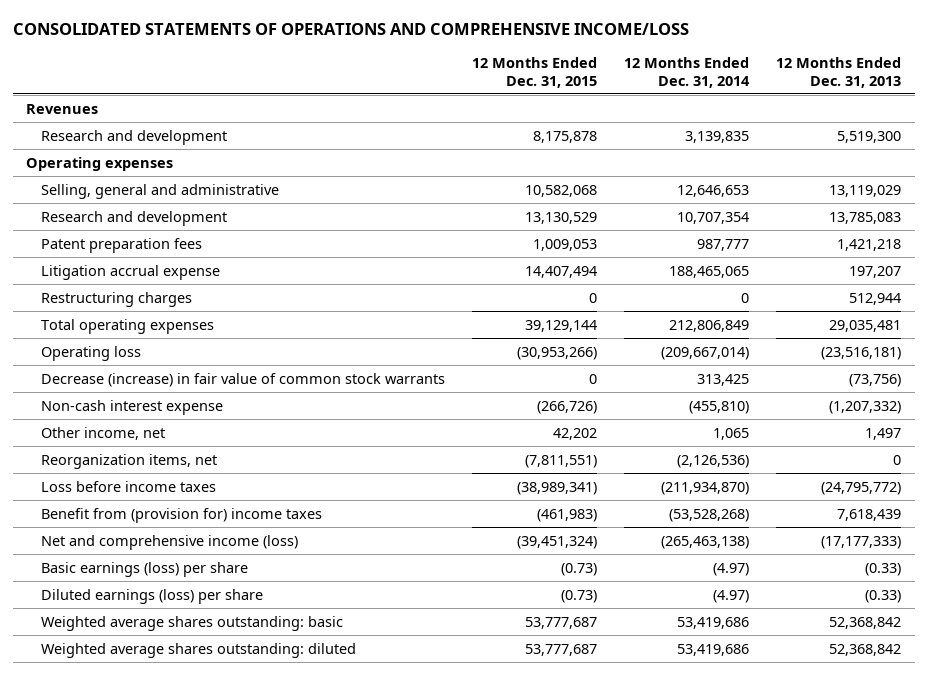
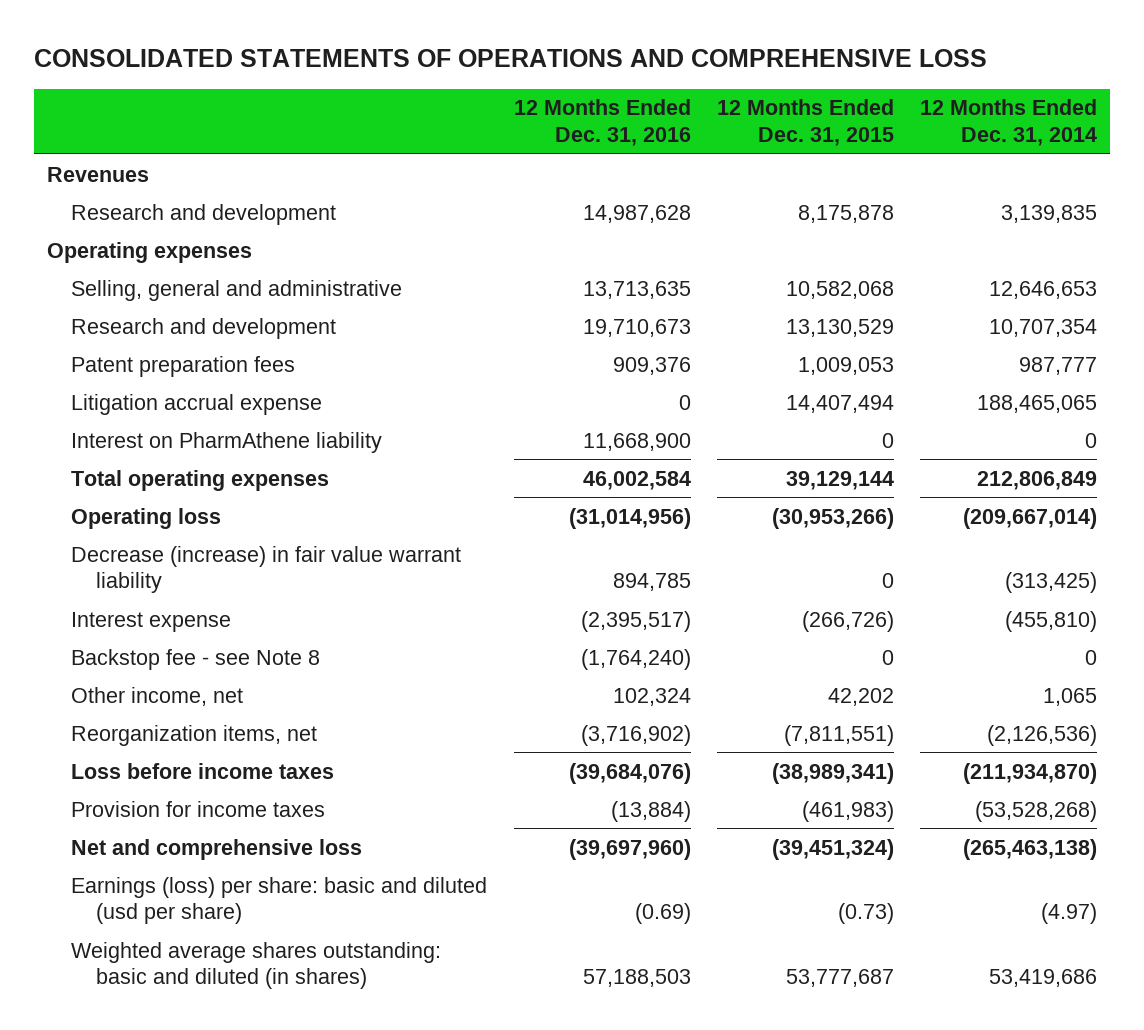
- CONSOLIDATED STATEMENTS OF OPERATIONS AND COMPREHENSIVE INCOME/LOSS
+ CONSOLIDATED STATEMENTS OF OPERATIONS AND COMPREHENSIVE LOSS
- | 12 Months Ended Dec. 31, 2015 | 12 Months Ended Dec. 31, 2014 | 12 Months Ended Dec. 31, 2013
+ | 12 Months Ended Dec. 31, 2016 | 12 Months Ended Dec. 31, 2015 | 12 Months Ended Dec. 31, 2014
- Restructuring charges | 0 | 0 | 512,944
+ Interest on PharmAthene liability | 11,668,900 | 0 | 0
- Decrease (increase) in fair value of common stock warrants | 0 | 313,425 | (73,756)
- Non-cash interest expense | (266,726) | (455,810) | (1,207,332)
+ Decrease (increase) in fair value warrant liability | 894,785 | 0 | (313,425)
+ Interest expense | (2,395,517) | (266,726) | (455,810)
+ Backstop fee - see Note 8 | (1,764,240) | 0 | 0
- Benefit from (provision for) income taxes | (461,983) | (53,528,268) | 7,618,439
- Net and comprehensive income (loss) | (39,451,324) | (265,463,138) | (17,177,333)
- Basic earnings (loss) per share | (0.73) | (4.97) | (0.33)
- Diluted earnings (loss) per share | (0.73) | (4.97) | (0.33)
- Weighted average shares outstanding: basic | 53,777,687 | 53,419,686 | 52,368,842
- Weighted average shares outstanding: diluted | 53,777,687 | 53,419,686 | 52,368,842
+ Provision for income taxes | (13,884) | (461,983) | (53,528,268)
+ Net and comprehensive loss | (39,697,960) | (39,451,324) | (265,463,138)
+ Earnings (loss) per share: basic and diluted (usd per share) | (0.69) | (0.73) | (4.97)
+ Weighted average shares outstanding: basic and diluted (in shares) | 57,188,503 | 53,777,687 | 53,419,686

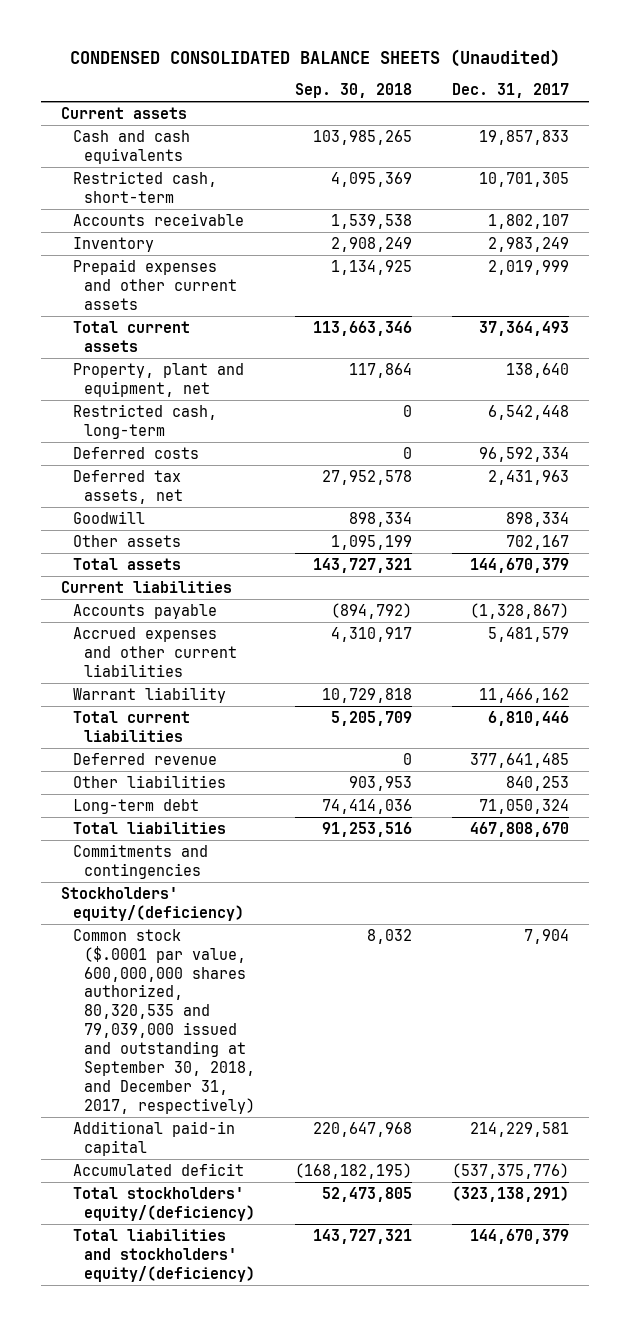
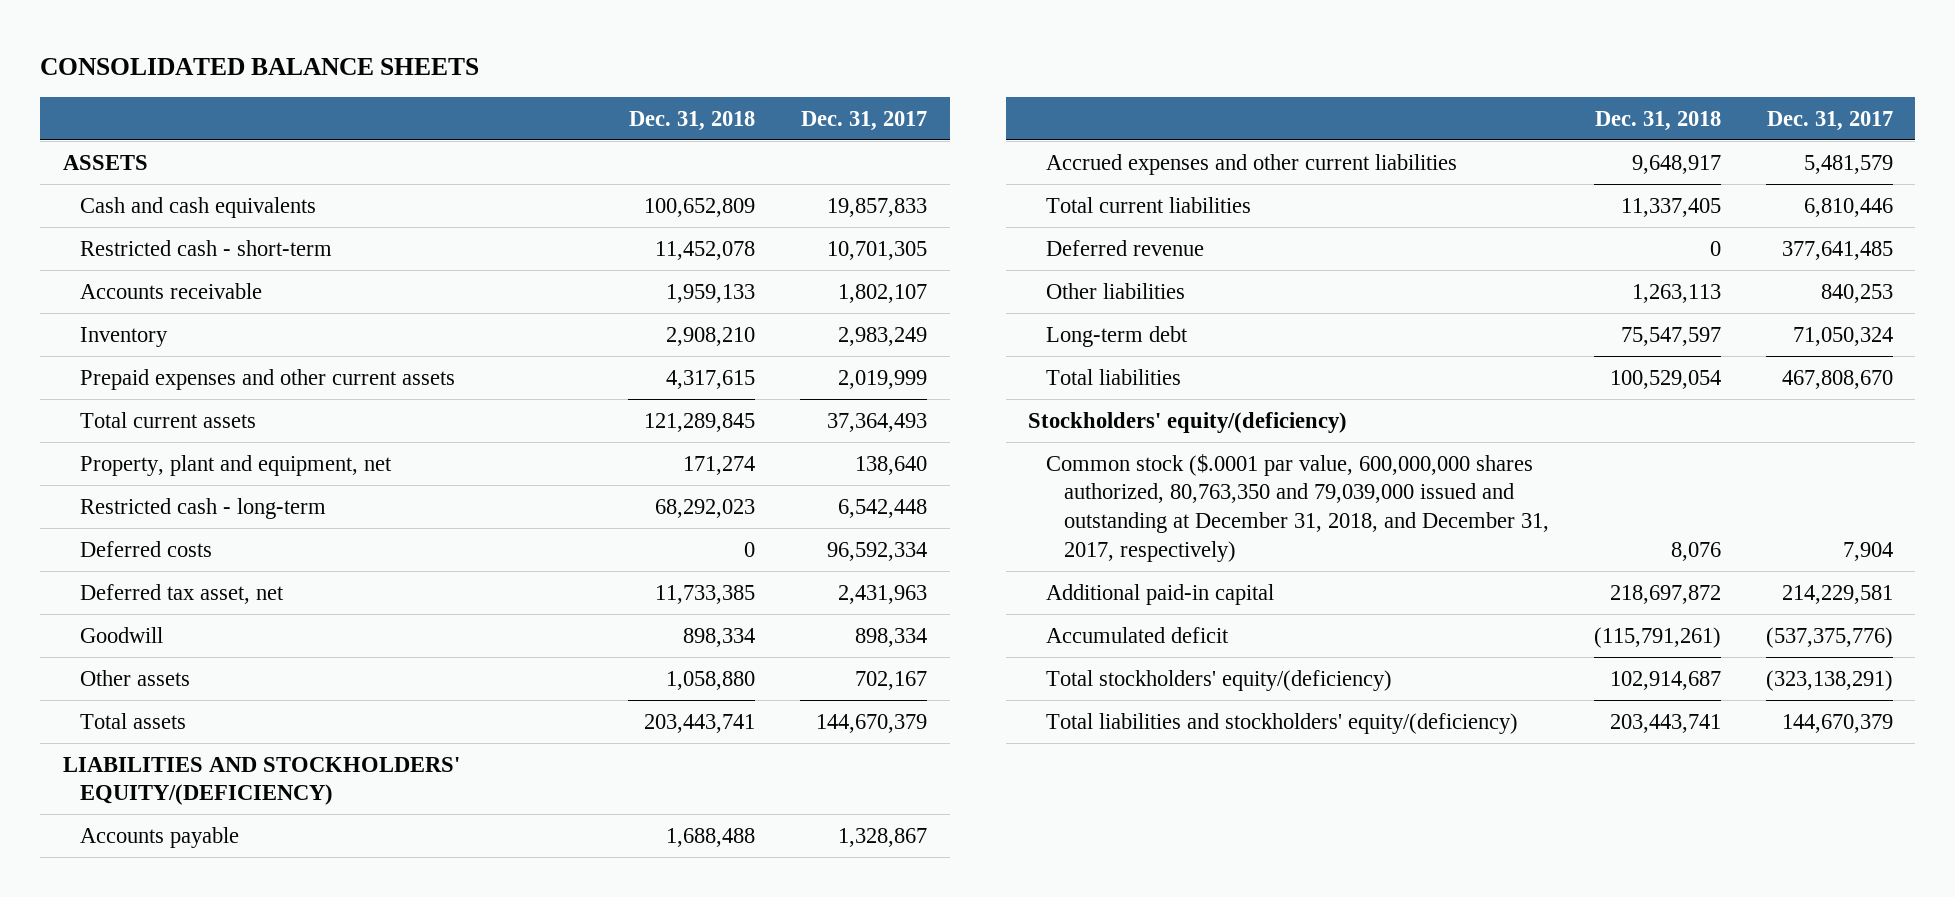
- CONDENSED CONSOLIDATED BALANCE SHEETS (Unaudited)
+ CONSOLIDATED BALANCE SHEETS
- | Sep. 30, 2018 | Dec. 31, 2017
+ | Dec. 31, 2018 | Dec. 31, 2017
- Current assets
+ ASSETS
- Restricted cash, short-term | 4,095,369 | 10,701,305
+ Restricted cash - short-term | 11,452,078 | 10,701,305
- Restricted cash, long-term | 0 | 6,542,448
+ Restricted cash - long-term | 68,292,023 | 6,542,448
- Deferred tax assets, net | 27,952,578 | 2,431,963
+ Deferred tax asset, net | 11,733,385 | 2,431,963
- Current liabilities
- Accounts payable | (894,792) | (1,328,867)
+ LIABILITIES AND STOCKHOLDERS' EQUITY/(DEFICIENCY)
+ Accounts payable | 1,688,488 | 1,328,867
- Warrant liability | 10,729,818 | 11,466,162
- Commitments and contingencies
- Common stock ($.0001 par value, 600,000,000 shares authorized, 80,320,535 and 79,039,000 issued and outstanding at September 30, 2018, and December 31, 2017, respectively) | 8,032 | 7,904
+ Common stock ($.0001 par value, 600,000,000 shares authorized, 80,763,350 and 79,039,000 issued and outstanding at December 31, 2018, and December 31, 2017, respectively) | 8,076 | 7,904

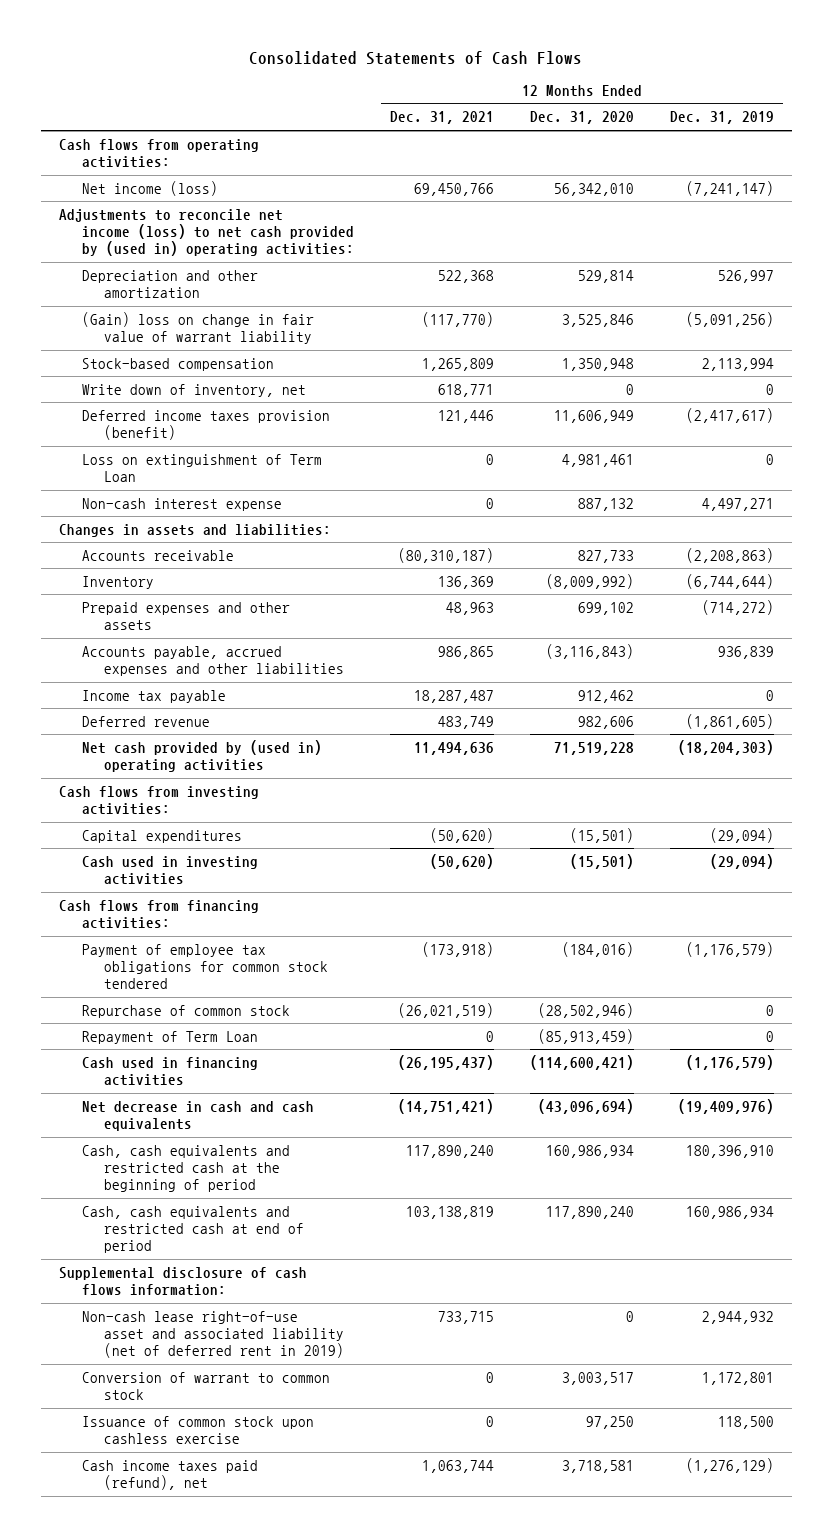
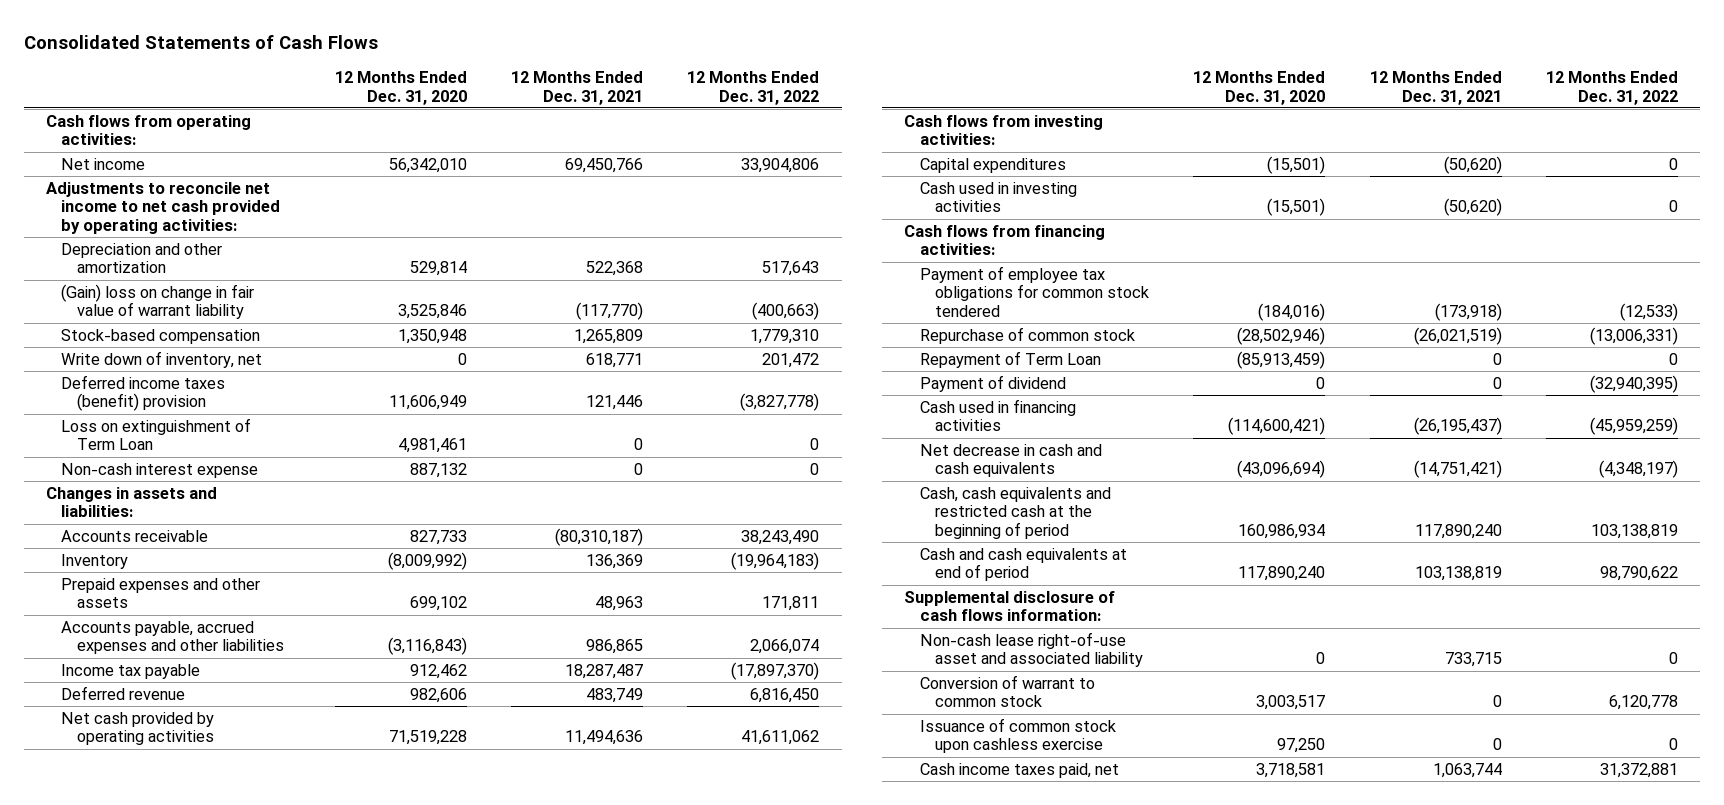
- | 12 Months Ended Dec. 31, 2021 | 12 Months Ended Dec. 31, 2020 | 12 Months Ended Dec. 31, 2019
+ | 12 Months Ended Dec. 31, 2020 | 12 Months Ended Dec. 31, 2021 | 12 Months Ended Dec. 31, 2022
- Net income (loss) | 69,450,766 | 56,342,010 | (7,241,147)
- Adjustments to reconcile net income (loss) to net cash provided by (used in) operating activities:
+ Net income | 56,342,010 | 69,450,766 | 33,904,806
+ Adjustments to reconcile net income to net cash provided by operating activities:
- Deferred income taxes provision (benefit) | 121,446 | 11,606,949 | (2,417,617)
+ Deferred income taxes (benefit) provision | 11,606,949 | 121,446 | (3,827,778)
- Net cash provided by (used in) operating activities | 11,494,636 | 71,519,228 | (18,204,303)
+ Net cash provided by operating activities | 71,519,228 | 11,494,636 | 41,611,062
+ Payment of dividend | 0 | 0 | (32,940,395)
- Cash, cash equivalents and restricted cash at end of period | 103,138,819 | 117,890,240 | 160,986,934
+ Cash and cash equivalents at end of period | 117,890,240 | 103,138,819 | 98,790,622
- Non-cash lease right-of-use asset and associated liability (net of deferred rent in 2019) | 733,715 | 0 | 2,944,932
+ Non-cash lease right-of-use asset and associated liability | 0 | 733,715 | 0
- Cash income taxes paid (refund), net | 1,063,744 | 3,718,581 | (1,276,129)
+ Cash income taxes paid, net | 3,718,581 | 1,063,744 | 31,372,881

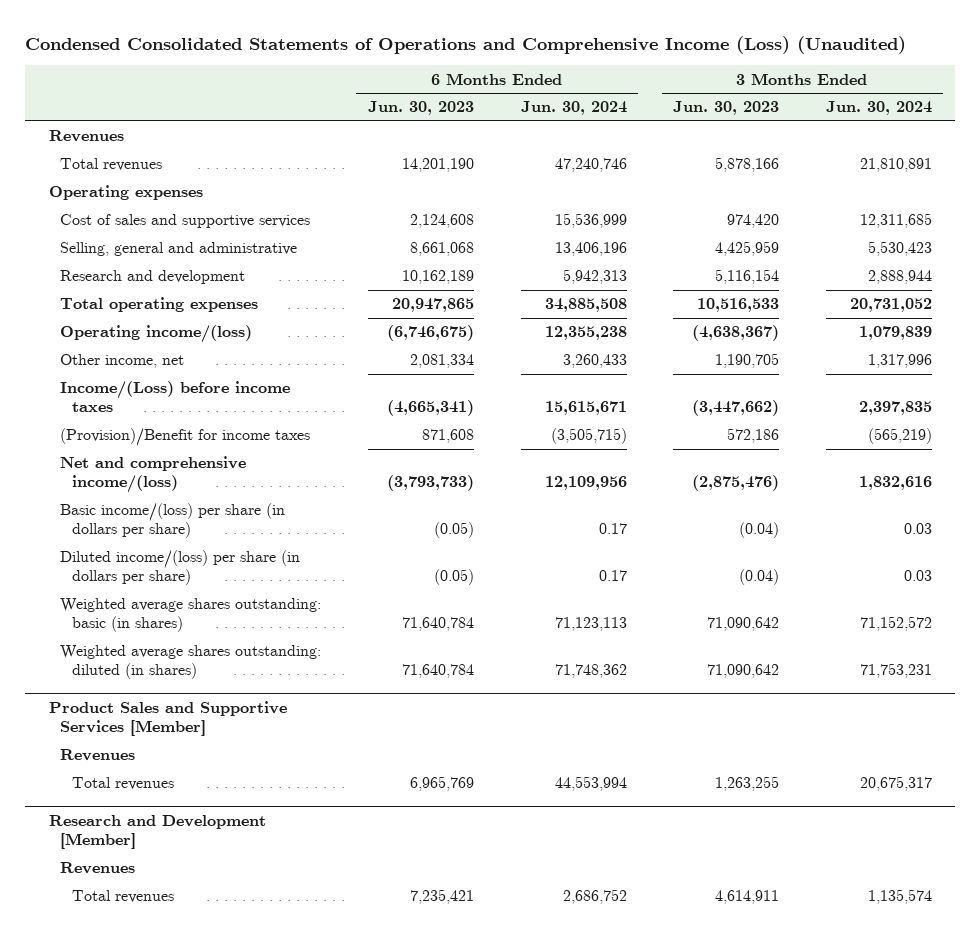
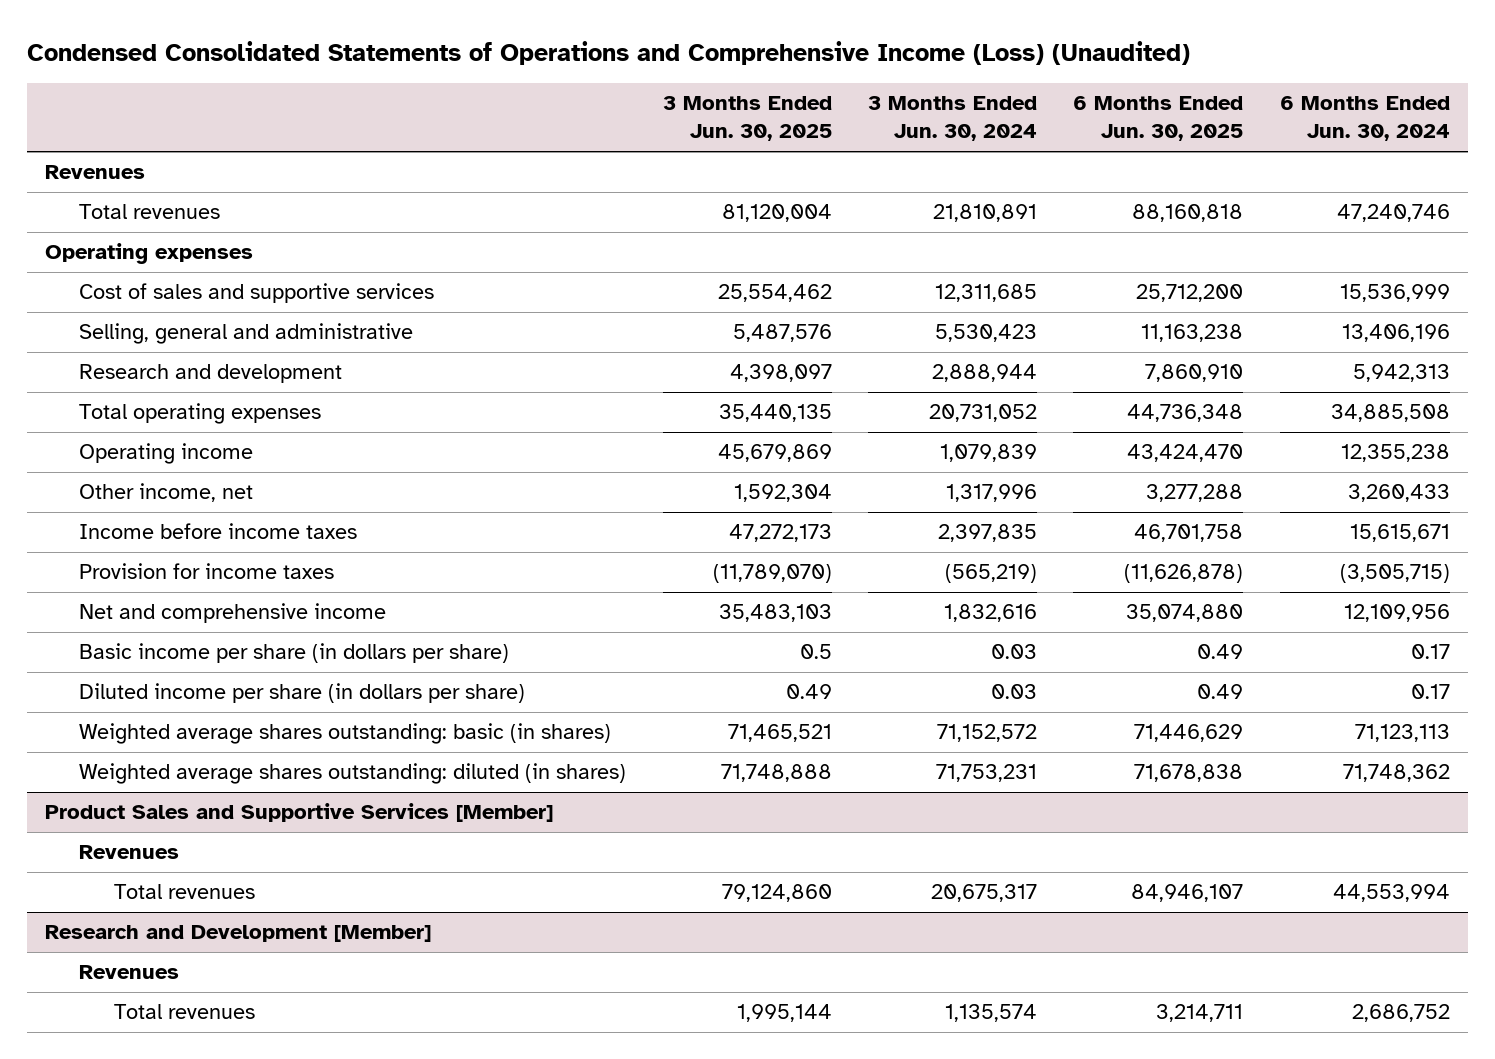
- | 6 Months Ended Jun. 30, 2023 | 6 Months Ended Jun. 30, 2024 | 3 Months Ended Jun. 30, 2023 | 3 Months Ended Jun. 30, 2024
+ | 3 Months Ended Jun. 30, 2025 | 3 Months Ended Jun. 30, 2024 | 6 Months Ended Jun. 30, 2025 | 6 Months Ended Jun. 30, 2024
- Operating income/(loss) | (6,746,675) | 12,355,238 | (4,638,367) | 1,079,839
+ Operating income | 45,679,869 | 1,079,839 | 43,424,470 | 12,355,238
- Income/(Loss) before income taxes | (4,665,341) | 15,615,671 | (3,447,662) | 2,397,835
- (Provision)/Benefit for income taxes | 871,608 | (3,505,715) | 572,186 | (565,219)
- Net and comprehensive income/(loss) | (3,793,733) | 12,109,956 | (2,875,476) | 1,832,616
- Basic income/(loss) per share (in dollars per share) | (0.05) | 0.17 | (0.04) | 0.03
- Diluted income/(loss) per share (in dollars per share) | (0.05) | 0.17 | (0.04) | 0.03
+ Income before income taxes | 47,272,173 | 2,397,835 | 46,701,758 | 15,615,671
+ Provision for income taxes | (11,789,070) | (565,219) | (11,626,878) | (3,505,715)
+ Net and comprehensive income | 35,483,103 | 1,832,616 | 35,074,880 | 12,109,956
+ Basic income per share (in dollars per share) | 0.5 | 0.03 | 0.49 | 0.17
+ Diluted income per share (in dollars per share) | 0.49 | 0.03 | 0.49 | 0.17

